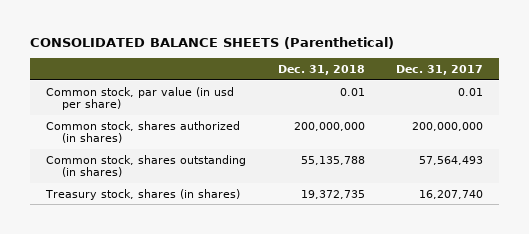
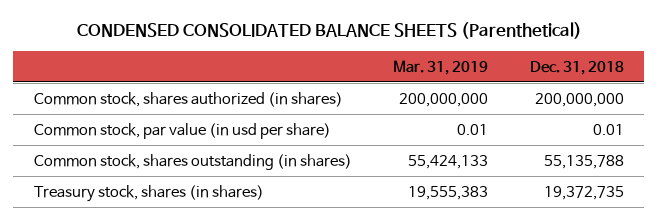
- CONSOLIDATED BALANCE SHEETS (Parenthetical)
+ CONDENSED CONSOLIDATED BALANCE SHEETS (Parenthetical)
- | Dec. 31, 2018 | Dec. 31, 2017
+ | Mar. 31, 2019 | Dec. 31, 2018
moved down: Common stock, par value (in usd per share) | 0.01 | 0.01

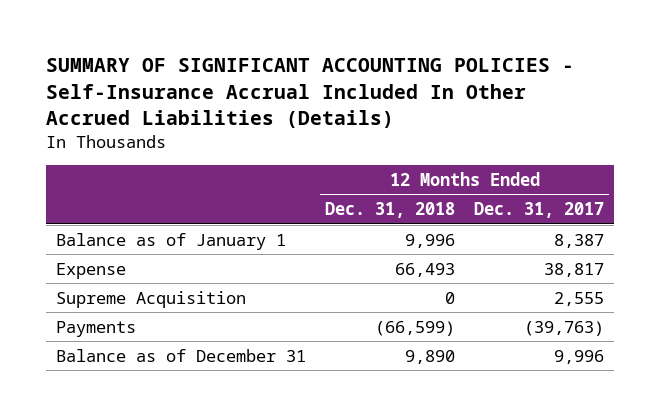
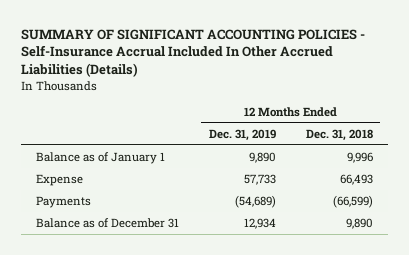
- | 12 Months Ended Dec. 31, 2018 | 12 Months Ended Dec. 31, 2017
+ | 12 Months Ended Dec. 31, 2019 | 12 Months Ended Dec. 31, 2018
- Supreme Acquisition | 0 | 2,555

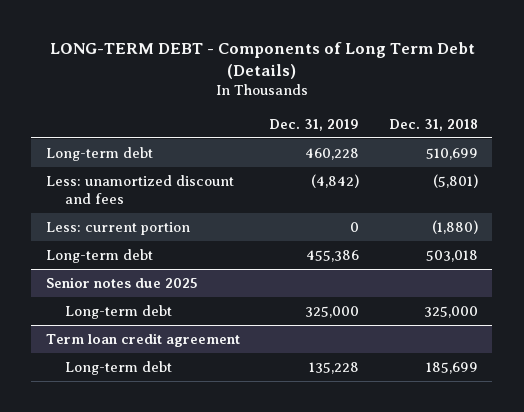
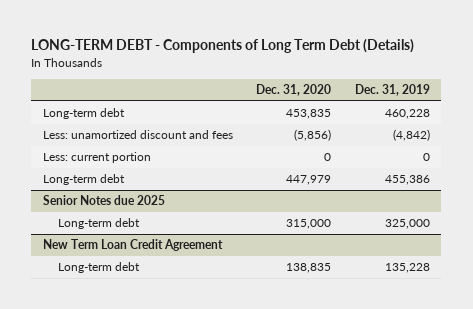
- | Dec. 31, 2019 | Dec. 31, 2018
+ | Dec. 31, 2020 | Dec. 31, 2019
- Senior notes due 2025
+ Senior Notes due 2025
- Term loan credit agreement
+ New Term Loan Credit Agreement

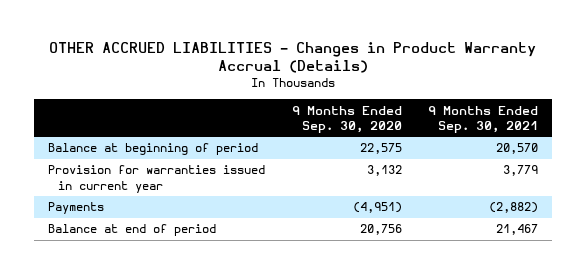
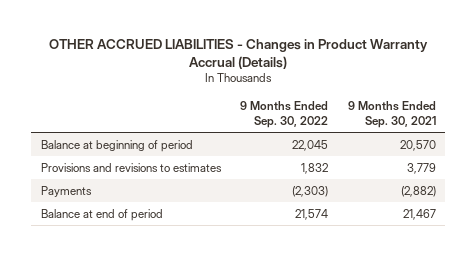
- | 9 Months Ended Sep. 30, 2020 | 9 Months Ended Sep. 30, 2021
+ | 9 Months Ended Sep. 30, 2022 | 9 Months Ended Sep. 30, 2021
- Provision for warranties issued in current year | 3,132 | 3,779
+ Provisions and revisions to estimates | 1,832 | 3,779

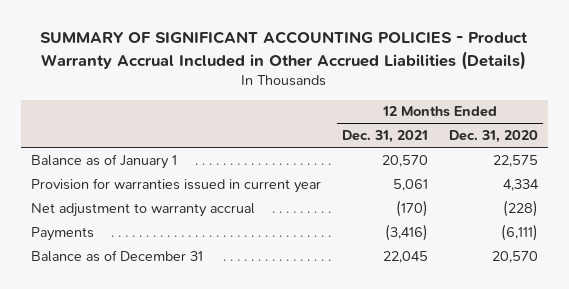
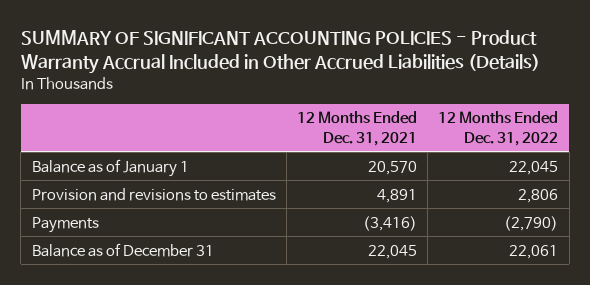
- | 12 Months Ended Dec. 31, 2021 | 12 Months Ended Dec. 31, 2020
+ | 12 Months Ended Dec. 31, 2021 | 12 Months Ended Dec. 31, 2022
- Provision for warranties issued in current year | 5,061 | 4,334
- Net adjustment to warranty accrual | (170) | (228)
+ Provision and revisions to estimates | 4,891 | 2,806

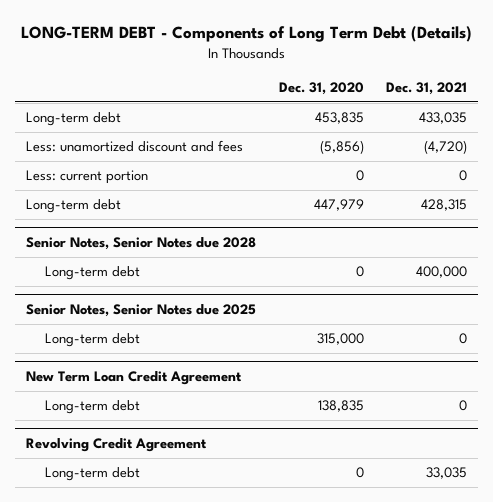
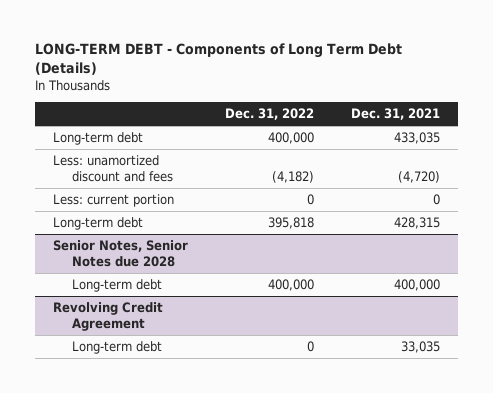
- | Dec. 31, 2020 | Dec. 31, 2021
+ | Dec. 31, 2022 | Dec. 31, 2021
- Senior Notes, Senior Notes due 2025
- Long-term debt | 315,000 | 0
- New Term Loan Credit Agreement
- Long-term debt | 138,835 | 0

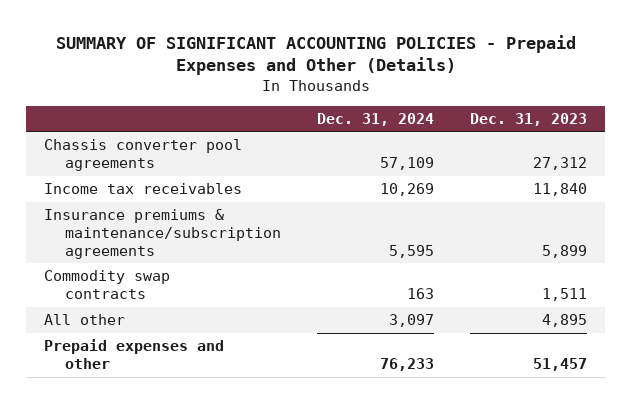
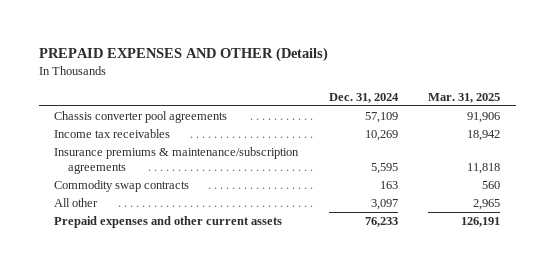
- SUMMARY OF SIGNIFICANT ACCOUNTING POLICIES - Prepaid Expenses and Other (Details)
+ PREPAID EXPENSES AND OTHER (Details)
- | Dec. 31, 2024 | Dec. 31, 2023
+ | Dec. 31, 2024 | Mar. 31, 2025
- Prepaid expenses and other | 76,233 | 51,457
+ Prepaid expenses and other current assets | 76,233 | 126,191

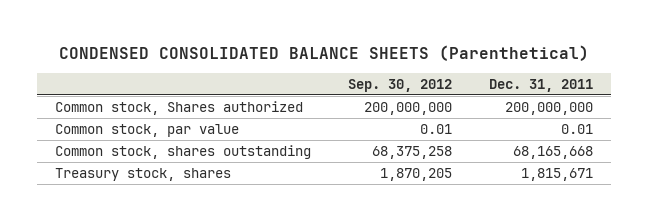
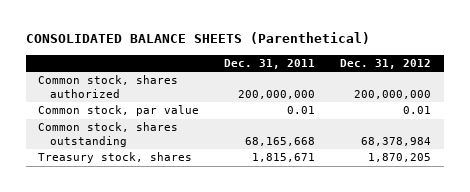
- CONDENSED CONSOLIDATED BALANCE SHEETS (Parenthetical)
+ CONSOLIDATED BALANCE SHEETS (Parenthetical)
- | Sep. 30, 2012 | Dec. 31, 2011
+ | Dec. 31, 2011 | Dec. 31, 2012
- Common stock, Shares authorized | 200,000,000 | 200,000,000
+ Common stock, shares authorized | 200,000,000 | 200,000,000

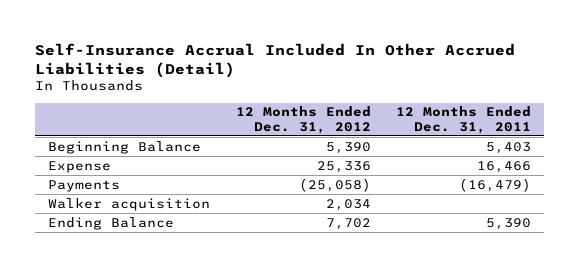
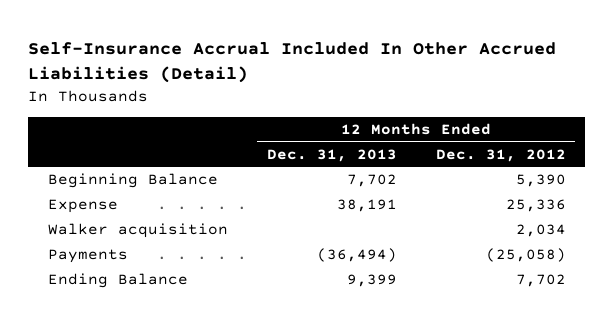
- | 12 Months Ended Dec. 31, 2012 | 12 Months Ended Dec. 31, 2011
+ | 12 Months Ended Dec. 31, 2013 | 12 Months Ended Dec. 31, 2012
moved down: Payments | (36,494) | (25,058)

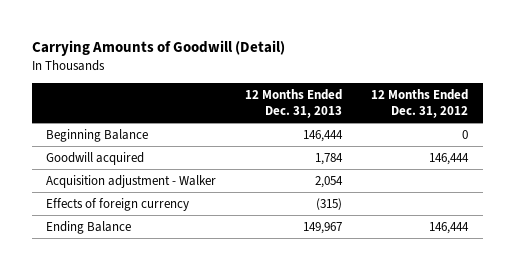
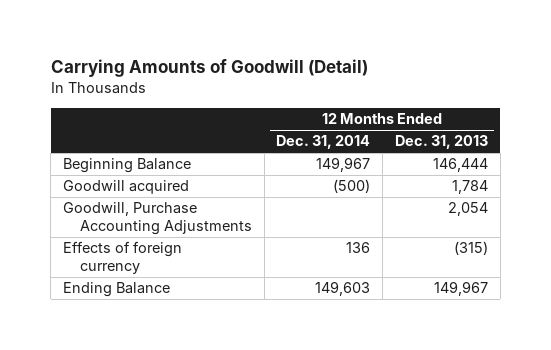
- | 12 Months Ended Dec. 31, 2013 | 12 Months Ended Dec. 31, 2012
+ | 12 Months Ended Dec. 31, 2014 | 12 Months Ended Dec. 31, 2013
- Acquisition adjustment - Walker | 2,054 |
+ Goodwill, Purchase Accounting Adjustments | | 2,054

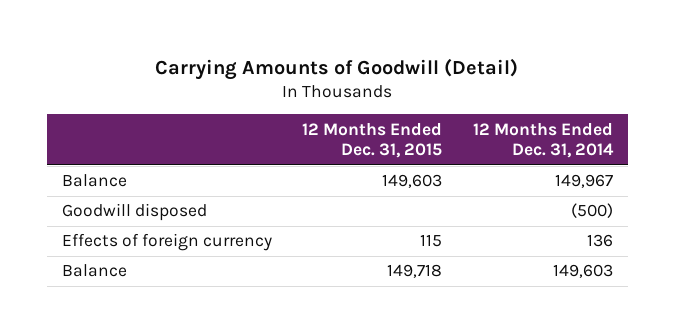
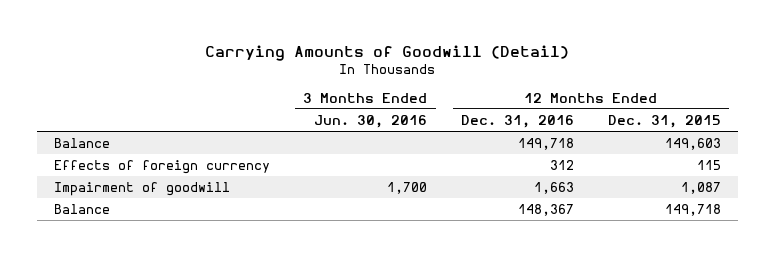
- | 12 Months Ended Dec. 31, 2015 | 12 Months Ended Dec. 31, 2014
+ | 3 Months Ended Jun. 30, 2016 | 12 Months Ended Dec. 31, 2016 | 12 Months Ended Dec. 31, 2015
- Goodwill disposed | | (500)
+ Impairment of goodwill | 1,700 | 1,663 | 1,087

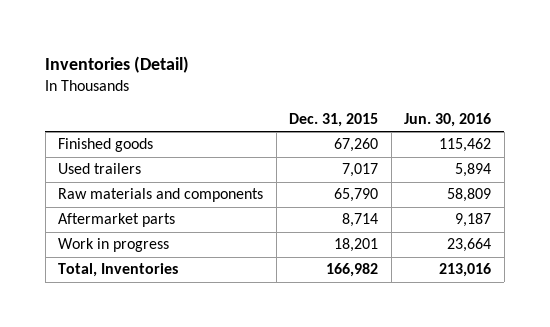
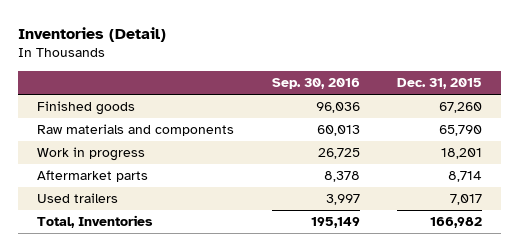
- | Dec. 31, 2015 | Jun. 30, 2016
+ | Sep. 30, 2016 | Dec. 31, 2015
moved down: Aftermarket parts | 8,378 | 8,714
moved down: Used trailers | 3,997 | 7,017

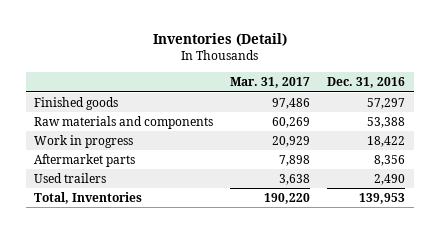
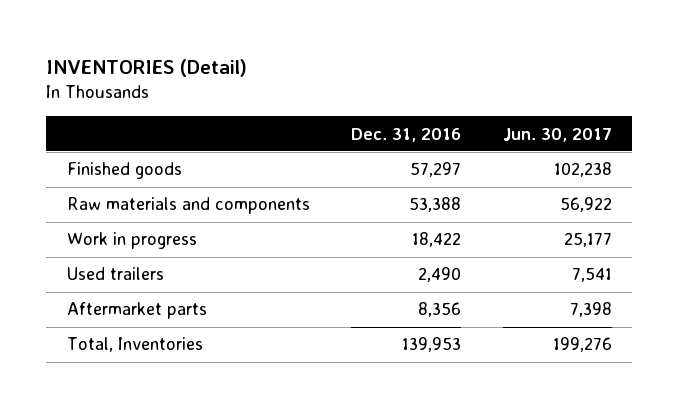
- Inventories (Detail)
+ INVENTORIES (Detail)
- | Mar. 31, 2017 | Dec. 31, 2016
+ | Dec. 31, 2016 | Jun. 30, 2017
moved down: Aftermarket parts | 8,356 | 7,398

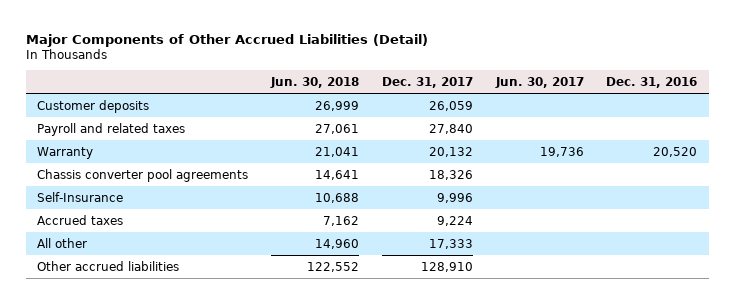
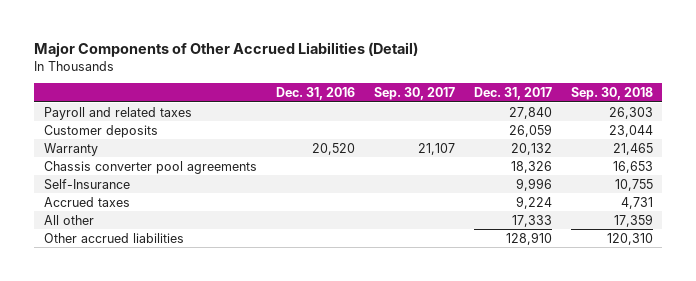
- | Jun. 30, 2018 | Dec. 31, 2017 | Jun. 30, 2017 | Dec. 31, 2016
+ | Dec. 31, 2016 | Sep. 30, 2017 | Dec. 31, 2017 | Sep. 30, 2018
moved down: Customer deposits | | | 26,059 | 23,044

